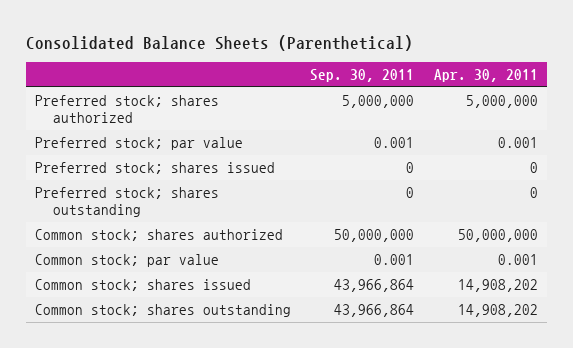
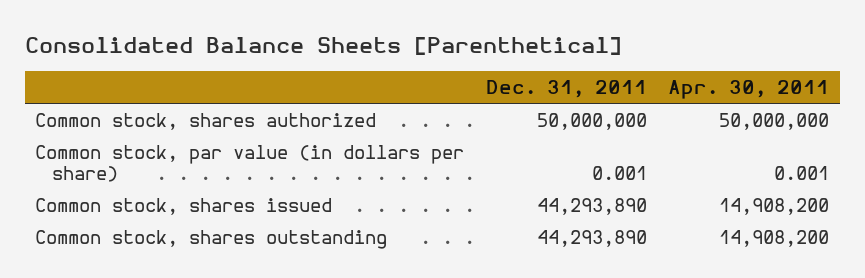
- Consolidated Balance Sheets (Parenthetical)
+ Consolidated Balance Sheets [Parenthetical]
- | Sep. 30, 2011 | Apr. 30, 2011
+ | Dec. 31, 2011 | Apr. 30, 2011
- Preferred stock; shares authorized | 5,000,000 | 5,000,000
- Preferred stock; par value | 0.001 | 0.001
- Preferred stock; shares issued | 0 | 0
- Preferred stock; shares outstanding | 0 | 0
- Common stock; shares authorized | 50,000,000 | 50,000,000
- Common stock; par value | 0.001 | 0.001
- Common stock; shares issued | 43,966,864 | 14,908,202
- Common stock; shares outstanding | 43,966,864 | 14,908,202
+ Common stock, shares authorized | 50,000,000 | 50,000,000
+ Common stock, par value (in dollars per share) | 0.001 | 0.001
+ Common stock, shares issued | 44,293,890 | 14,908,200
+ Common stock, shares outstanding | 44,293,890 | 14,908,200

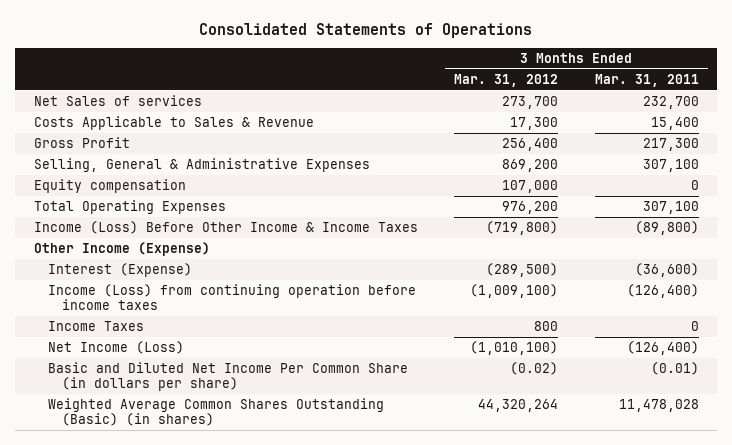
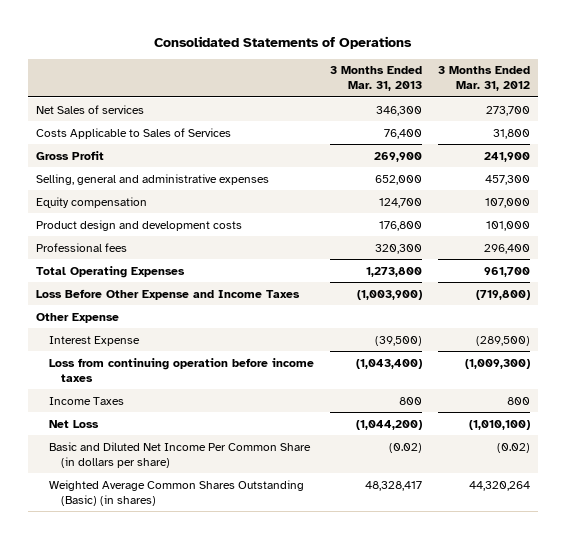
- | 3 Months Ended Mar. 31, 2012 | 3 Months Ended Mar. 31, 2011
+ | 3 Months Ended Mar. 31, 2013 | 3 Months Ended Mar. 31, 2012
- Costs Applicable to Sales & Revenue | 17,300 | 15,400
- Gross Profit | 256,400 | 217,300
- Selling, General & Administrative Expenses | 869,200 | 307,100
+ Costs Applicable to Sales of Services | 76,400 | 31,800
+ Gross Profit | 269,900 | 241,900
+ Selling, general and administrative expenses | 652,000 | 457,300
- Total Operating Expenses | 976,200 | 307,100
- Income (Loss) Before Other Income & Income Taxes | (719,800) | (89,800)
- Other Income (Expense)
- Interest (Expense) | (289,500) | (36,600)
- Income (Loss) from continuing operation before income taxes | (1,009,100) | (126,400)
+ Product design and development costs | 176,800 | 101,000
+ Professional fees | 320,300 | 296,400
+ Total Operating Expenses | 1,273,800 | 961,700
+ Loss Before Other Expense and Income Taxes | (1,003,900) | (719,800)
+ Other Expense
+ Interest Expense | (39,500) | (289,500)
+ Loss from continuing operation before income taxes | (1,043,400) | (1,009,300)
- Net Income (Loss) | (1,010,100) | (126,400)
+ Net Loss | (1,044,200) | (1,010,100)

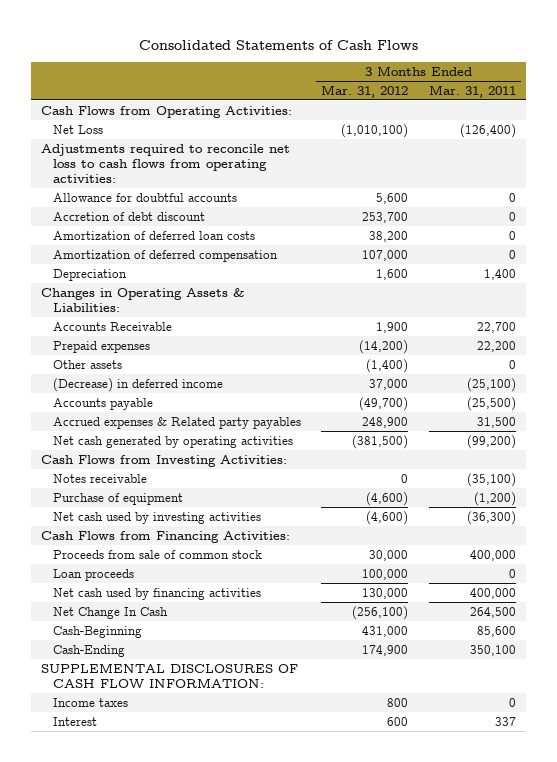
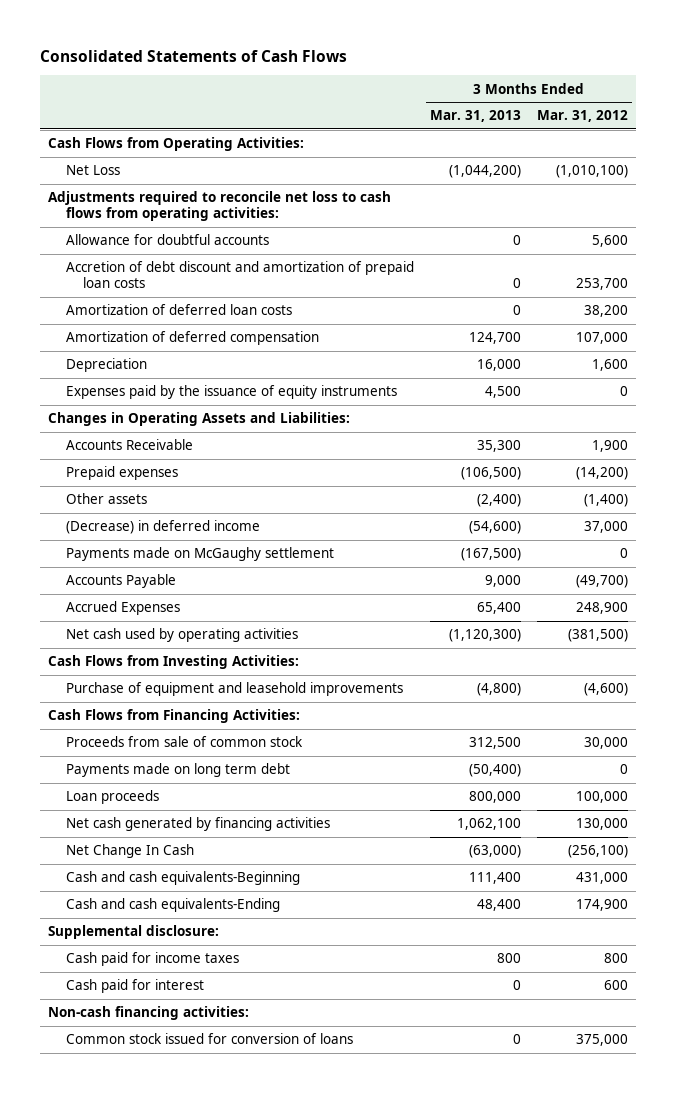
- | 3 Months Ended Mar. 31, 2012 | 3 Months Ended Mar. 31, 2011
+ | 3 Months Ended Mar. 31, 2013 | 3 Months Ended Mar. 31, 2012
- Accretion of debt discount | 253,700 | 0
+ Accretion of debt discount and amortization of prepaid loan costs | 0 | 253,700
- Changes in Operating Assets & Liabilities:
+ Expenses paid by the issuance of equity instruments | 4,500 | 0
+ Changes in Operating Assets and Liabilities:
- Accounts payable | (49,700) | (25,500)
- Accrued expenses & Related party payables | 248,900 | 31,500
- Net cash generated by operating activities | (381,500) | (99,200)
+ Payments made on McGaughy settlement | (167,500) | 0
+ Accounts Payable | 9,000 | (49,700)
+ Accrued Expenses | 65,400 | 248,900
+ Net cash used by operating activities | (1,120,300) | (381,500)
- Notes receivable | 0 | (35,100)
- Purchase of equipment | (4,600) | (1,200)
- Net cash used by investing activities | (4,600) | (36,300)
+ Purchase of equipment and leasehold improvements | (4,800) | (4,600)
+ Payments made on long term debt | (50,400) | 0
- Net cash used by financing activities | 130,000 | 400,000
+ Net cash generated by financing activities | 1,062,100 | 130,000
- Cash-Beginning | 431,000 | 85,600
- Cash-Ending | 174,900 | 350,100
- SUPPLEMENTAL DISCLOSURES OF CASH FLOW INFORMATION:
- Income taxes | 800 | 0
- Interest | 600 | 337
+ Cash and cash equivalents-Beginning | 111,400 | 431,000
+ Cash and cash equivalents-Ending | 48,400 | 174,900
+ Supplemental disclosure:
+ Cash paid for income taxes | 800 | 800
+ Cash paid for interest | 0 | 600
+ Non-cash financing activities:
+ Common stock issued for conversion of loans | 0 | 375,000

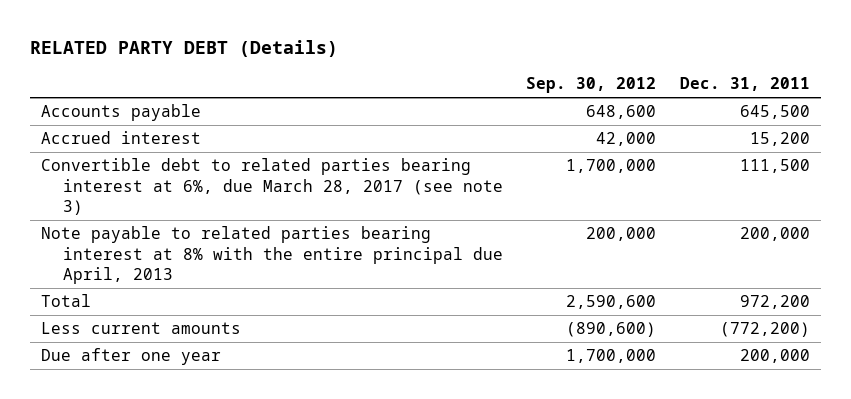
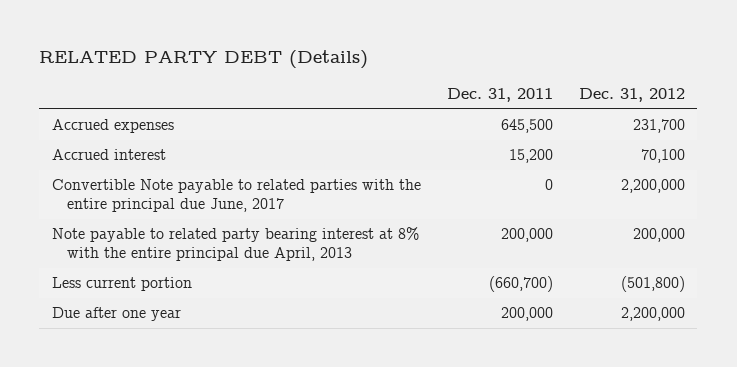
- | Sep. 30, 2012 | Dec. 31, 2011
+ | Dec. 31, 2011 | Dec. 31, 2012
- Accounts payable | 648,600 | 645,500
+ Accrued expenses | 645,500 | 231,700
- Convertible debt to related parties bearing interest at 6%, due March 28, 2017 (see note 3) | 1,700,000 | 111,500
- Note payable to related parties bearing interest at 8% with the entire principal due April, 2013 | 200,000 | 200,000
- Total | 2,590,600 | 972,200
- Less current amounts | (890,600) | (772,200)
+ Convertible Note payable to related parties with the entire principal due June, 2017 | 0 | 2,200,000
+ Note payable to related party bearing interest at 8% with the entire principal due April, 2013 | 200,000 | 200,000
+ Less current portion | (660,700) | (501,800)

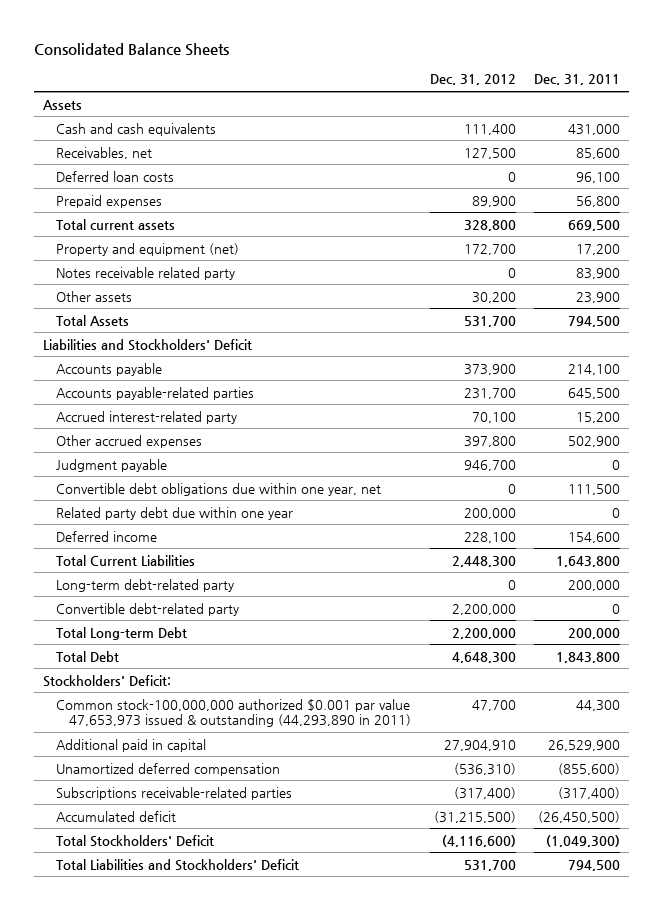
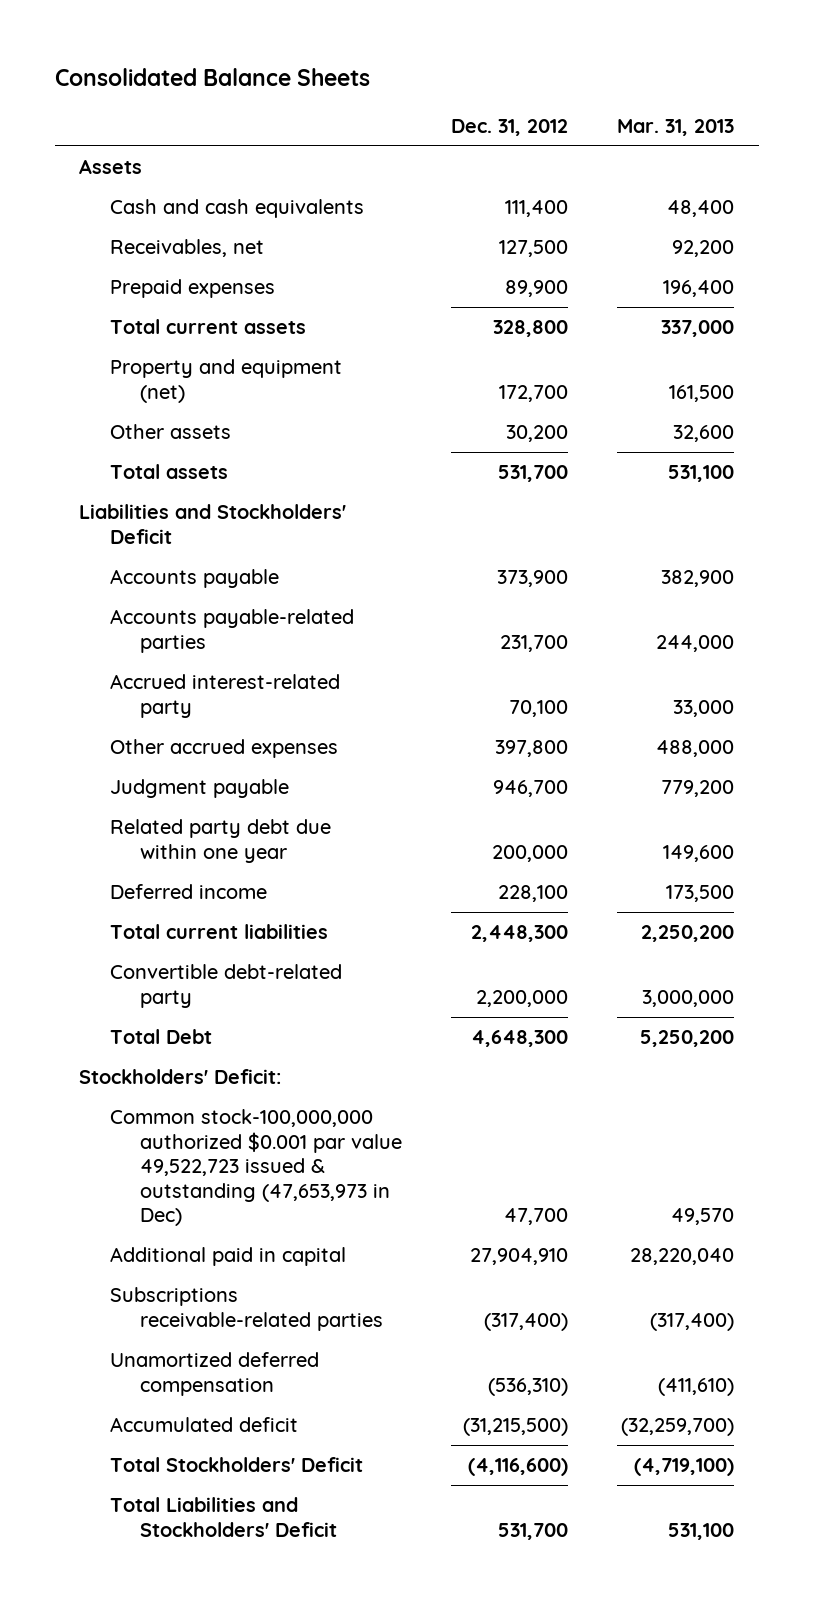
- | Dec. 31, 2012 | Dec. 31, 2011
+ | Dec. 31, 2012 | Mar. 31, 2013
- Deferred loan costs | 0 | 96,100
- Notes receivable related party | 0 | 83,900
- Total Assets | 531,700 | 794,500
+ Total assets | 531,700 | 531,100
- Convertible debt obligations due within one year, net | 0 | 111,500
- Total Current Liabilities | 2,448,300 | 1,643,800
- Long-term debt-related party | 0 | 200,000
+ Total current liabilities | 2,448,300 | 2,250,200
- Total Long-term Debt | 2,200,000 | 200,000
- Common stock-100,000,000 authorized $0.001 par value 47,653,973 issued & outstanding (44,293,890 in 2011) | 47,700 | 44,300
+ Common stock-100,000,000 authorized $0.001 par value 49,522,723 issued & outstanding (47,653,973 in Dec) | 47,700 | 49,570
moved down: Unamortized deferred compensation | (536,310) | (411,610)

